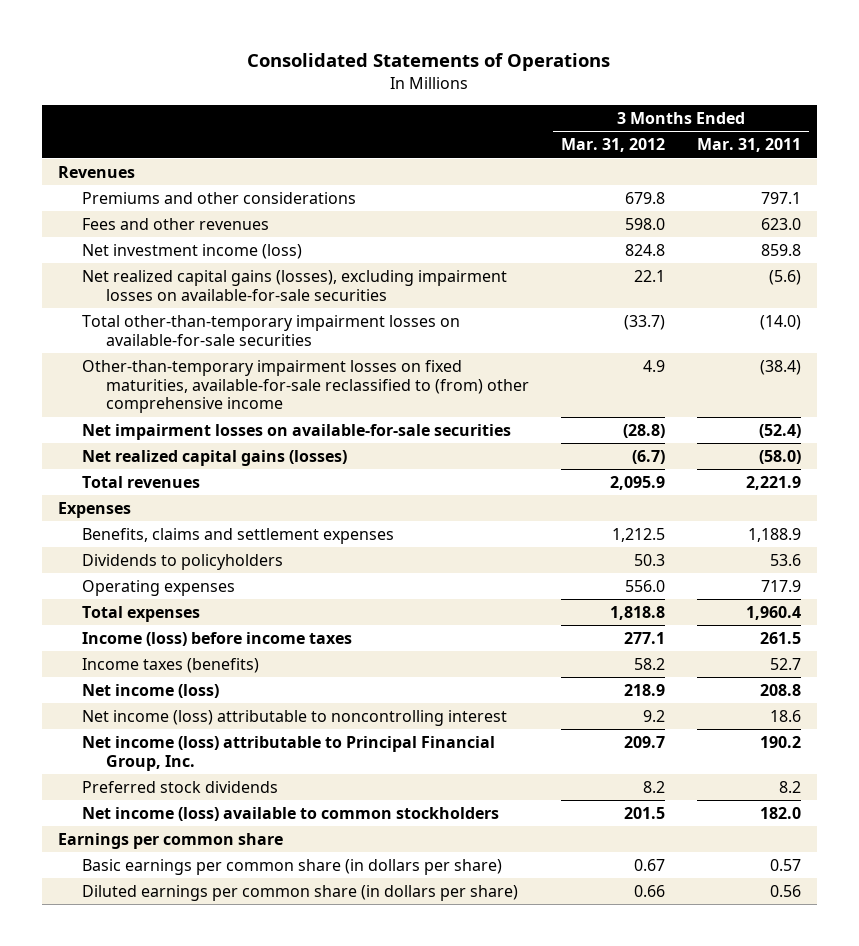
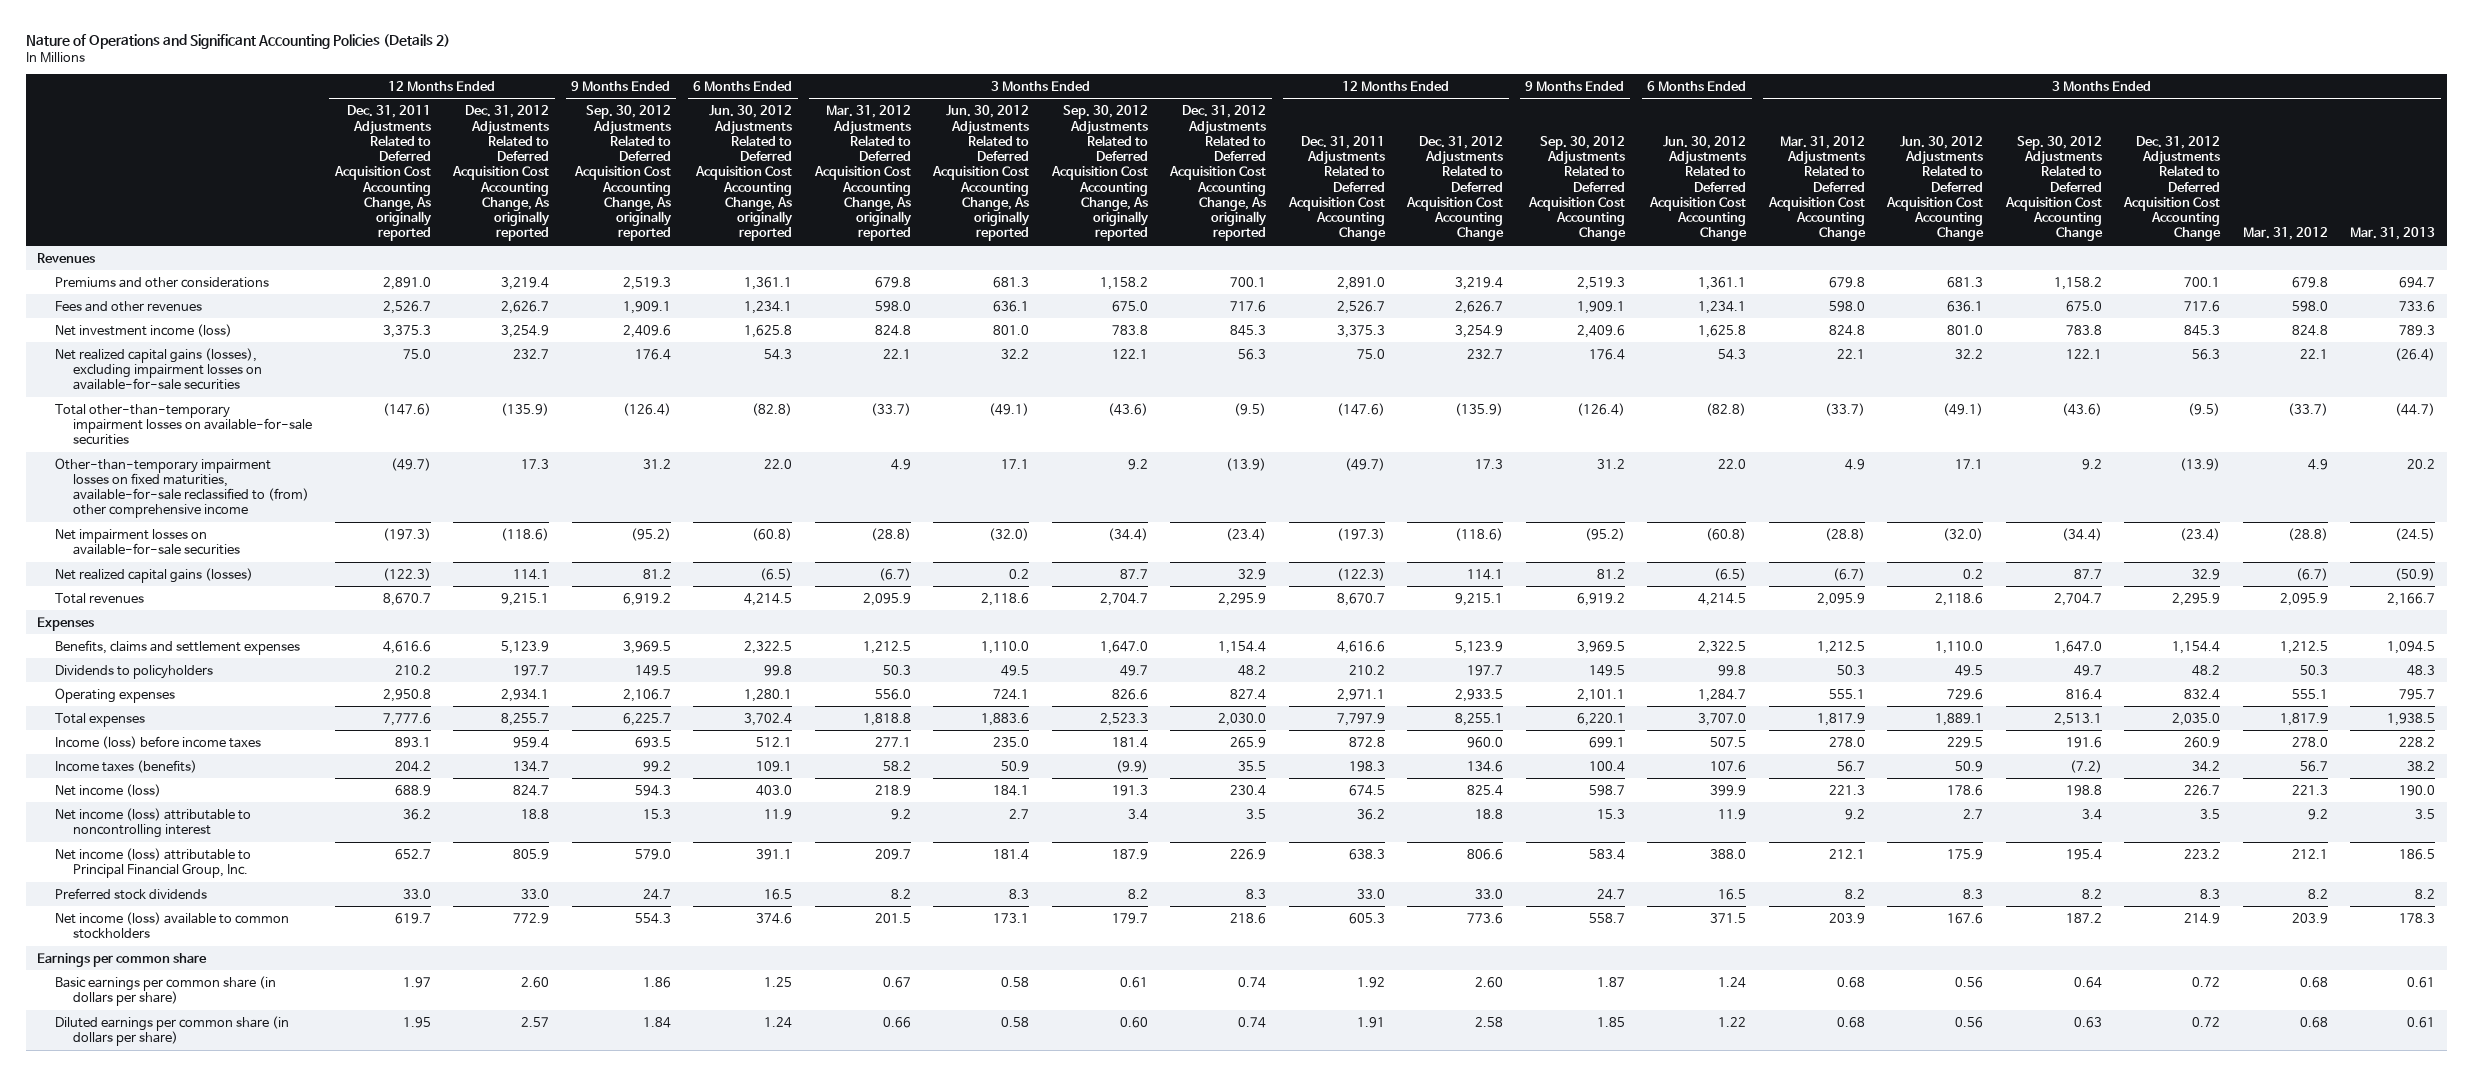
- Consolidated Statements of Operations
+ Nature of Operations and Significant Accounting Policies (Details 2)
- | 3 Months Ended Mar. 31, 2012 | 3 Months Ended Mar. 31, 2011
+ | 12 Months Ended Dec. 31, 2011 Adjustments Related to Deferred Acquisition Cost Accounting Change, As originally reported | 12 Months Ended Dec. 31, 2012 Adjustments Related to Deferred Acquisition Cost Accounting Change, As originally reported | 9 Months Ended Sep. 30, 2012 Adjustments Related to Deferred Acquisition Cost Accounting Change, As originally reported | 6 Months Ended Jun. 30, 2012 Adjustments Related to Deferred Acquisition Cost Accounting Change, As originally reported | 3 Months Ended Mar. 31, 2012 Adjustments Related to Deferred Acquisition Cost Accounting Change, As originally reported | 3 Months Ended Jun. 30, 2012 Adjustments Related to Deferred Acquisition Cost Accounting Change, As originally reported | 3 Months Ended Sep. 30, 2012 Adjustments Related to Deferred Acquisition Cost Accounting Change, As originally reported | 3 Months Ended Dec. 31, 2012 Adjustments Related to Deferred Acquisition Cost Accounting Change, As originally reported | 12 Months Ended Dec. 31, 2011 Adjustments Related to Deferred Acquisition Cost Accounting Change | 12 Months Ended Dec. 31, 2012 Adjustments Related to Deferred Acquisition Cost Accounting Change | 9 Months Ended Sep. 30, 2012 Adjustments Related to Deferred Acquisition Cost Accounting Change | 6 Months Ended Jun. 30, 2012 Adjustments Related to Deferred Acquisition Cost Accounting Change | 3 Months Ended Mar. 31, 2012 Adjustments Related to Deferred Acquisition Cost Accounting Change | 3 Months Ended Jun. 30, 2012 Adjustments Related to Deferred Acquisition Cost Accounting Change | 3 Months Ended Sep. 30, 2012 Adjustments Related to Deferred Acquisition Cost Accounting Change | 3 Months Ended Dec. 31, 2012 Adjustments Related to Deferred Acquisition Cost Accounting Change | 3 Months Ended Mar. 31, 2012 | 3 Months Ended Mar. 31, 2013
- Operating expenses | 556.0 | 717.9
- Total expenses | 1,818.8 | 1,960.4
- Income (loss) before income taxes | 277.1 | 261.5
- Income taxes (benefits) | 58.2 | 52.7
- Net income (loss) | 218.9 | 208.8
+ Operating expenses | 2,950.8 | 2,934.1 | 2,106.7 | 1,280.1 | 556.0 | 724.1 | 826.6 | 827.4 | 2,971.1 | 2,933.5 | 2,101.1 | 1,284.7 | 555.1 | 729.6 | 816.4 | 832.4 | 555.1 | 795.7
+ Total expenses | 7,777.6 | 8,255.7 | 6,225.7 | 3,702.4 | 1,818.8 | 1,883.6 | 2,523.3 | 2,030.0 | 7,797.9 | 8,255.1 | 6,220.1 | 3,707.0 | 1,817.9 | 1,889.1 | 2,513.1 | 2,035.0 | 1,817.9 | 1,938.5
+ Income (loss) before income taxes | 893.1 | 959.4 | 693.5 | 512.1 | 277.1 | 235.0 | 181.4 | 265.9 | 872.8 | 960.0 | 699.1 | 507.5 | 278.0 | 229.5 | 191.6 | 260.9 | 278.0 | 228.2
+ Income taxes (benefits) | 204.2 | 134.7 | 99.2 | 109.1 | 58.2 | 50.9 | (9.9) | 35.5 | 198.3 | 134.6 | 100.4 | 107.6 | 56.7 | 50.9 | (7.2) | 34.2 | 56.7 | 38.2
+ Net income (loss) | 688.9 | 824.7 | 594.3 | 403.0 | 218.9 | 184.1 | 191.3 | 230.4 | 674.5 | 825.4 | 598.7 | 399.9 | 221.3 | 178.6 | 198.8 | 226.7 | 221.3 | 190.0
- Net income (loss) attributable to Principal Financial Group, Inc. | 209.7 | 190.2
+ Net income (loss) attributable to Principal Financial Group, Inc. | 652.7 | 805.9 | 579.0 | 391.1 | 209.7 | 181.4 | 187.9 | 226.9 | 638.3 | 806.6 | 583.4 | 388.0 | 212.1 | 175.9 | 195.4 | 223.2 | 212.1 | 186.5
- Net income (loss) available to common stockholders | 201.5 | 182.0
+ Net income (loss) available to common stockholders | 619.7 | 772.9 | 554.3 | 374.6 | 201.5 | 173.1 | 179.7 | 218.6 | 605.3 | 773.6 | 558.7 | 371.5 | 203.9 | 167.6 | 187.2 | 214.9 | 203.9 | 178.3
- Basic earnings per common share (in dollars per share) | 0.67 | 0.57
- Diluted earnings per common share (in dollars per share) | 0.66 | 0.56
+ Basic earnings per common share (in dollars per share) | 1.97 | 2.60 | 1.86 | 1.25 | 0.67 | 0.58 | 0.61 | 0.74 | 1.92 | 2.60 | 1.87 | 1.24 | 0.68 | 0.56 | 0.64 | 0.72 | 0.68 | 0.61
+ Diluted earnings per common share (in dollars per share) | 1.95 | 2.57 | 1.84 | 1.24 | 0.66 | 0.58 | 0.60 | 0.74 | 1.91 | 2.58 | 1.85 | 1.22 | 0.68 | 0.56 | 0.63 | 0.72 | 0.68 | 0.61

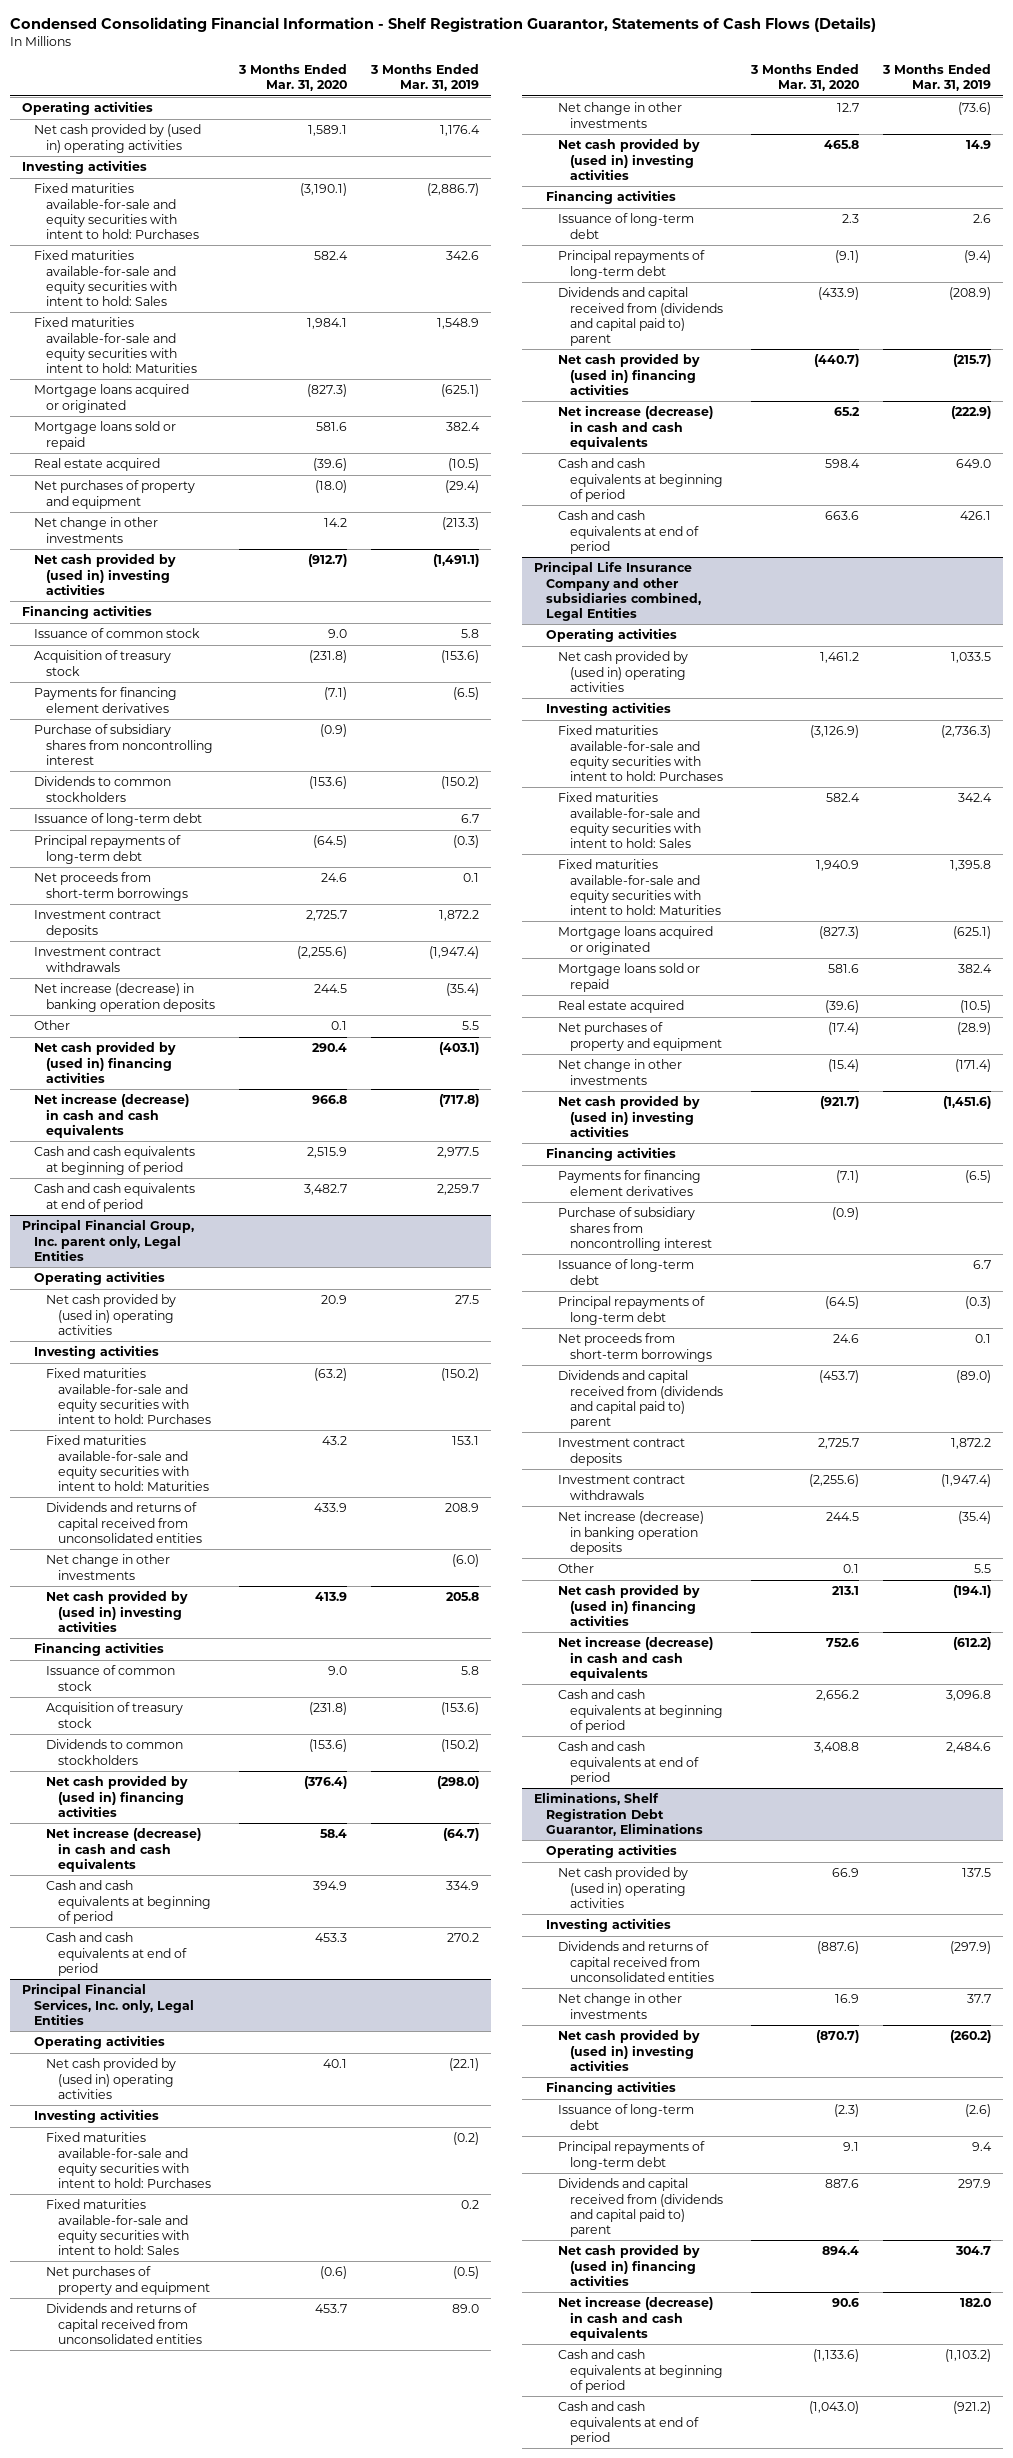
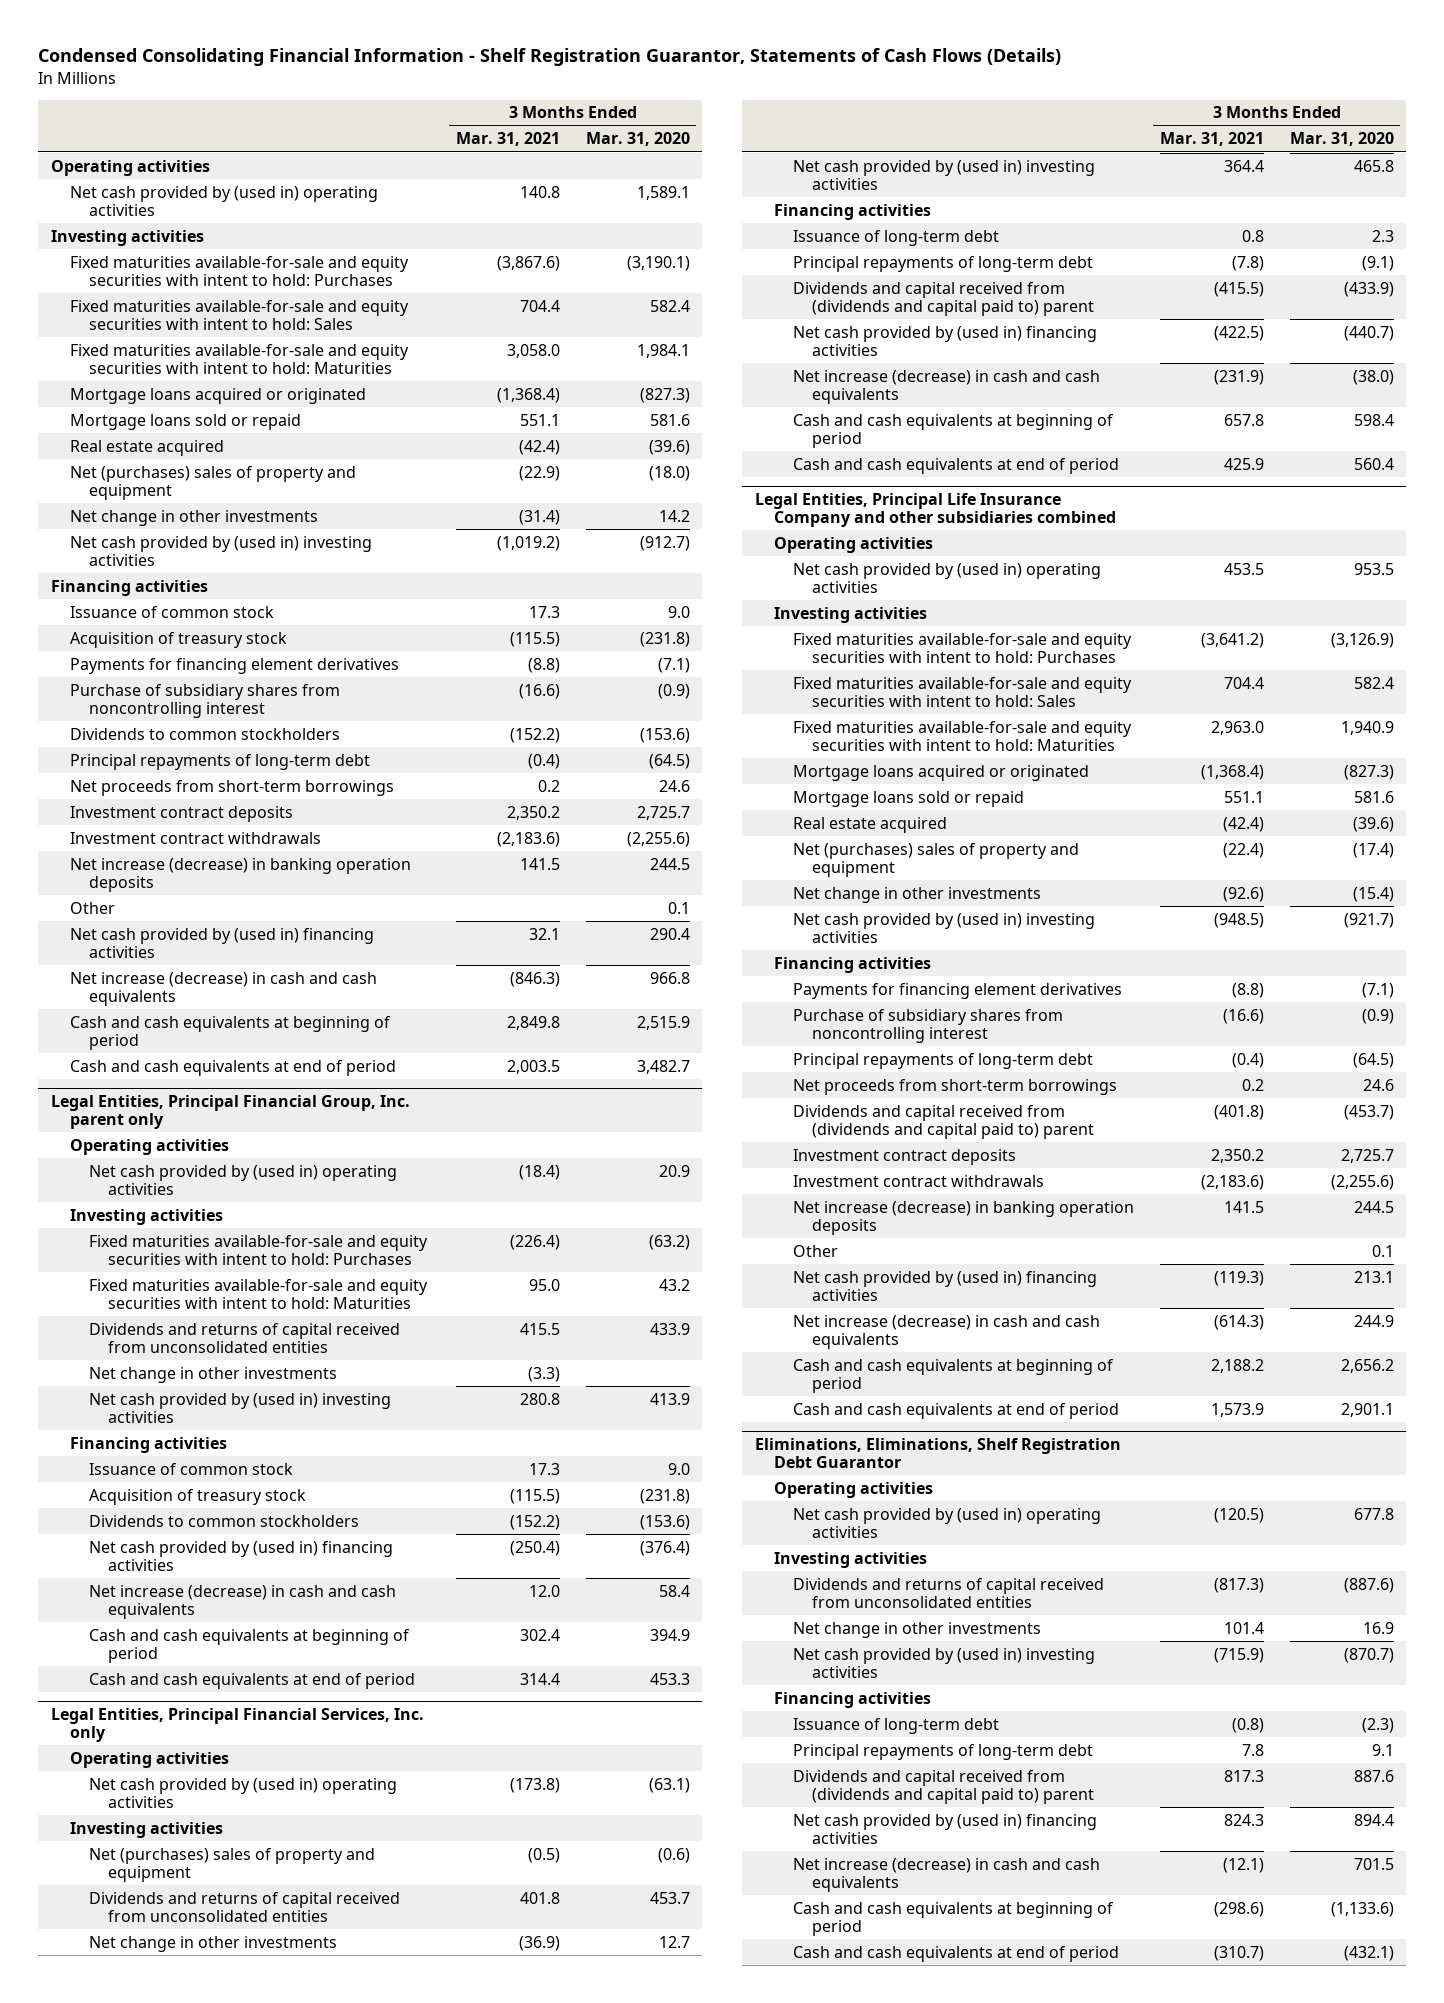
- | 3 Months Ended Mar. 31, 2020 | 3 Months Ended Mar. 31, 2019
+ | 3 Months Ended Mar. 31, 2021 | 3 Months Ended Mar. 31, 2020
- Net purchases of property and equipment | (18.0) | (29.4)
+ Net (purchases) sales of property and equipment | (22.9) | (18.0)
- Issuance of long-term debt | | 6.7
- Principal Financial Group, Inc. parent only, Legal Entities
+ Legal Entities, Principal Financial Group, Inc. parent only
- Principal Financial Services, Inc. only, Legal Entities
+ Legal Entities, Principal Financial Services, Inc. only
- Net cash provided by (used in) operating activities | 40.1 | (22.1)
+ Net cash provided by (used in) operating activities | (173.8) | (63.1)
- Fixed maturities available-for-sale and equity securities with intent to hold: Purchases | | (0.2)
- Fixed maturities available-for-sale and equity securities with intent to hold: Sales | | 0.2
- Net purchases of property and equipment | (0.6) | (0.5)
+ Net (purchases) sales of property and equipment | (0.5) | (0.6)
- Net increase (decrease) in cash and cash equivalents | 65.2 | (222.9)
+ Net increase (decrease) in cash and cash equivalents | (231.9) | (38.0)
- Cash and cash equivalents at end of period | 663.6 | 426.1
- Principal Life Insurance Company and other subsidiaries combined, Legal Entities
+ Cash and cash equivalents at end of period | 425.9 | 560.4
+ Legal Entities, Principal Life Insurance Company and other subsidiaries combined
- Net cash provided by (used in) operating activities | 1,461.2 | 1,033.5
+ Net cash provided by (used in) operating activities | 453.5 | 953.5
- Net purchases of property and equipment | (17.4) | (28.9)
+ Net (purchases) sales of property and equipment | (22.4) | (17.4)
- Issuance of long-term debt | | 6.7
- Net increase (decrease) in cash and cash equivalents | 752.6 | (612.2)
+ Net increase (decrease) in cash and cash equivalents | (614.3) | 244.9
- Cash and cash equivalents at end of period | 3,408.8 | 2,484.6
- Eliminations, Shelf Registration Debt Guarantor, Eliminations
+ Cash and cash equivalents at end of period | 1,573.9 | 2,901.1
+ Eliminations, Eliminations, Shelf Registration Debt Guarantor
- Net cash provided by (used in) operating activities | 66.9 | 137.5
+ Net cash provided by (used in) operating activities | (120.5) | 677.8
- Net increase (decrease) in cash and cash equivalents | 90.6 | 182.0
+ Net increase (decrease) in cash and cash equivalents | (12.1) | 701.5
- Cash and cash equivalents at end of period | (1,043.0) | (921.2)
+ Cash and cash equivalents at end of period | (310.7) | (432.1)

